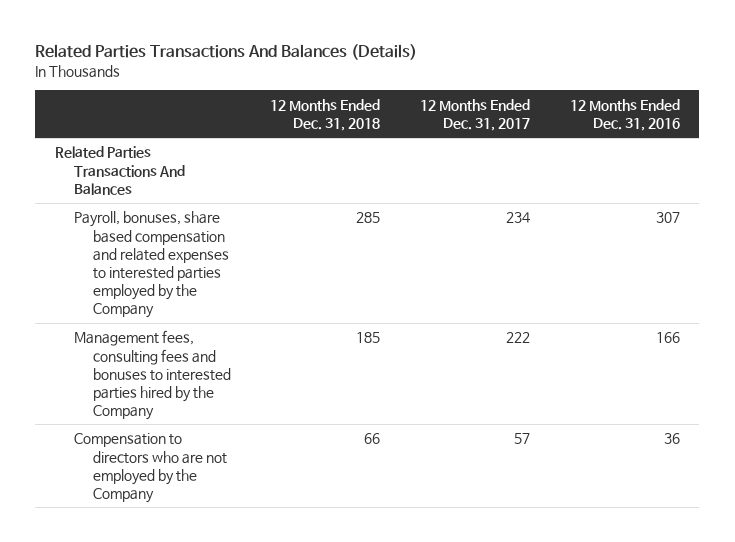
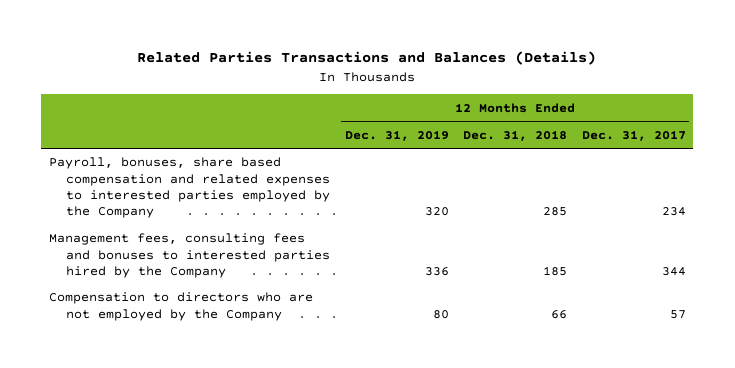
- Related Parties Transactions And Balances (Details)
+ Related Parties Transactions and Balances (Details)
- | 12 Months Ended Dec. 31, 2018 | 12 Months Ended Dec. 31, 2017 | 12 Months Ended Dec. 31, 2016
+ | 12 Months Ended Dec. 31, 2019 | 12 Months Ended Dec. 31, 2018 | 12 Months Ended Dec. 31, 2017
- Related Parties Transactions And Balances
- Management fees, consulting fees and bonuses to interested parties hired by the Company | 185 | 222 | 166
+ Management fees, consulting fees and bonuses to interested parties hired by the Company | 336 | 185 | 344

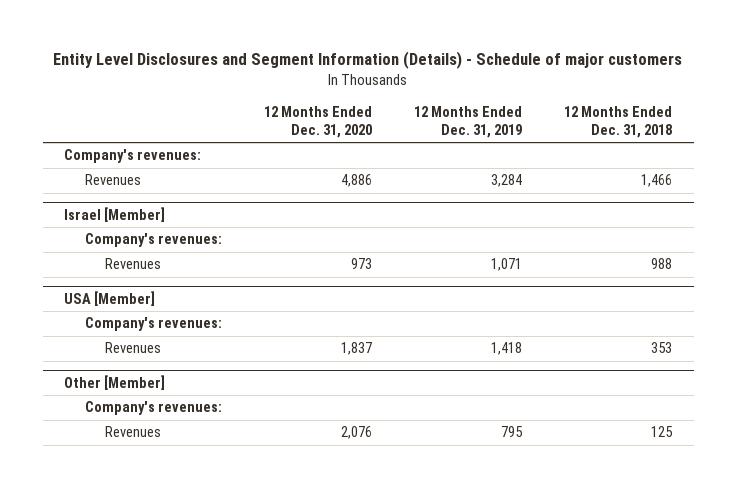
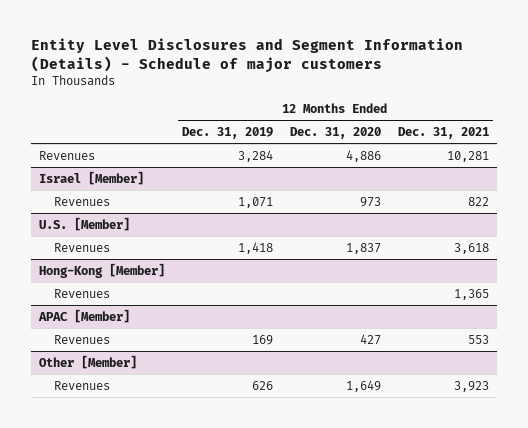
- | 12 Months Ended Dec. 31, 2020 | 12 Months Ended Dec. 31, 2019 | 12 Months Ended Dec. 31, 2018
+ | 12 Months Ended Dec. 31, 2019 | 12 Months Ended Dec. 31, 2020 | 12 Months Ended Dec. 31, 2021
- Company's revenues:
@ Israel [Member]
- Company's revenues:
- USA [Member]
- Company's revenues:
+ U.S. [Member]
+ Hong-Kong [Member]
+ Revenues | | | 1,365
+ APAC [Member]
+ Revenues | 169 | 427 | 553
@ Other [Member]
- Company's revenues:
- Revenues | 2,076 | 795 | 125
+ Revenues | 626 | 1,649 | 3,923

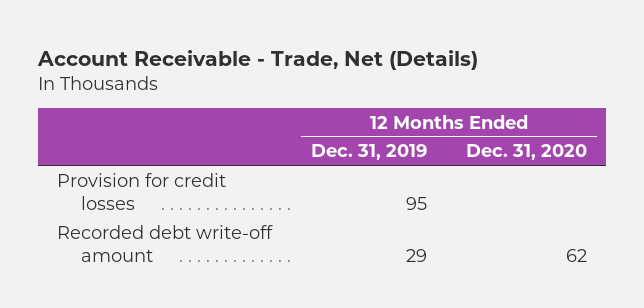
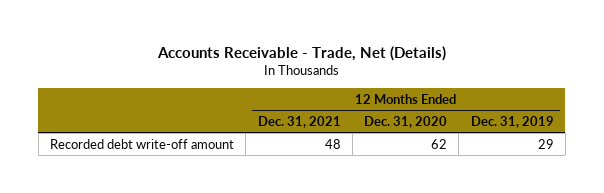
- Account Receivable - Trade, Net (Details)
+ Accounts Receivable - Trade, Net (Details)
- | 12 Months Ended Dec. 31, 2019 | 12 Months Ended Dec. 31, 2020
+ | 12 Months Ended Dec. 31, 2021 | 12 Months Ended Dec. 31, 2020 | 12 Months Ended Dec. 31, 2019
- Provision for credit losses | 95 |

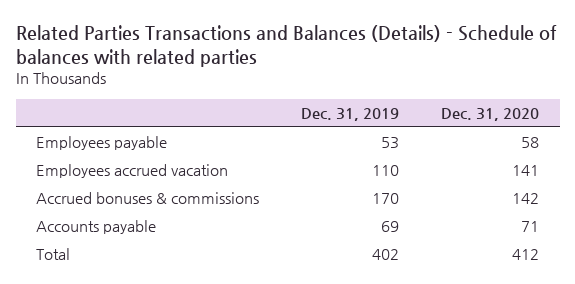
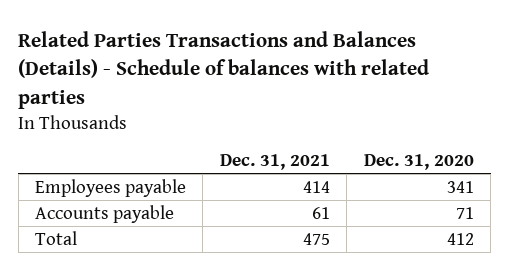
- | Dec. 31, 2019 | Dec. 31, 2020
+ | Dec. 31, 2021 | Dec. 31, 2020
- Employees payable | 53 | 58
- Employees accrued vacation | 110 | 141
- Accrued bonuses & commissions | 170 | 142
+ Employees payable | 414 | 341

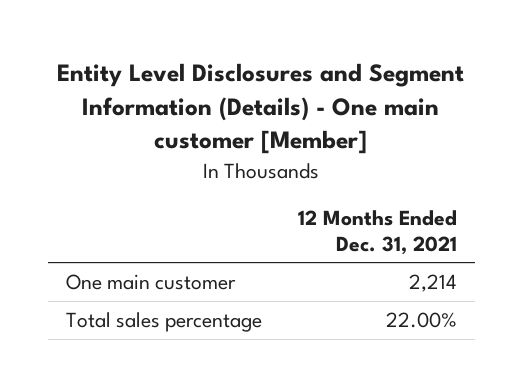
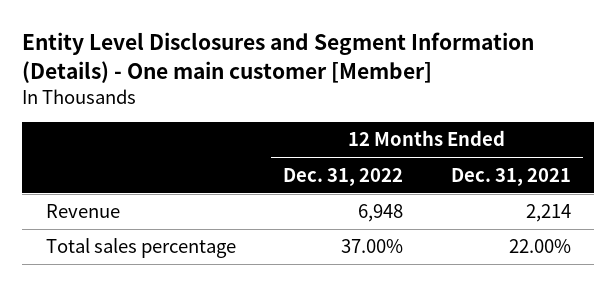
- | 12 Months Ended Dec. 31, 2021
+ | 12 Months Ended Dec. 31, 2022 | 12 Months Ended Dec. 31, 2021
- One main customer | 2,214
+ Revenue | 6,948 | 2,214

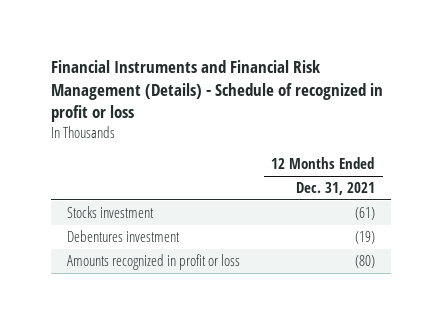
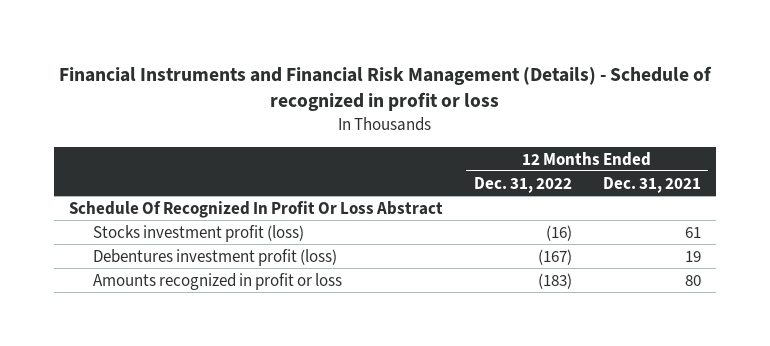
- | 12 Months Ended Dec. 31, 2021
+ | 12 Months Ended Dec. 31, 2022 | 12 Months Ended Dec. 31, 2021
- Stocks investment | (61)
- Debentures investment | (19)
- Amounts recognized in profit or loss | (80)
+ Schedule Of Recognized In Profit Or Loss Abstract
+ Stocks investment profit (loss) | (16) | 61
+ Debentures investment profit (loss) | (167) | 19
+ Amounts recognized in profit or loss | (183) | 80

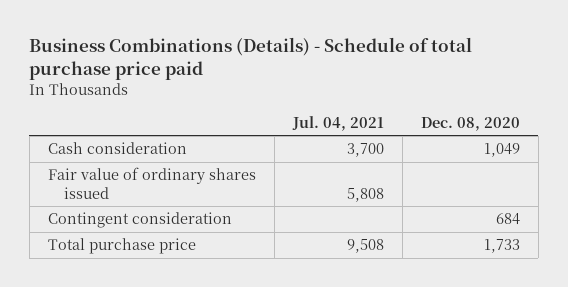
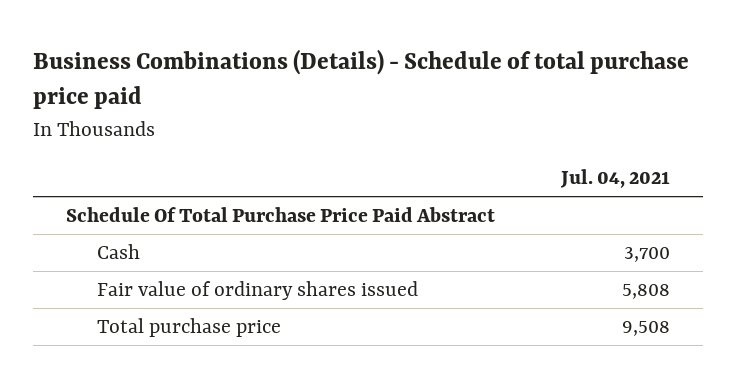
- | Jul. 04, 2021 | Dec. 08, 2020
+ | Jul. 04, 2021
- Cash consideration | 3,700 | 1,049
+ Schedule Of Total Purchase Price Paid Abstract
+ Cash | 3,700
- Contingent consideration | | 684

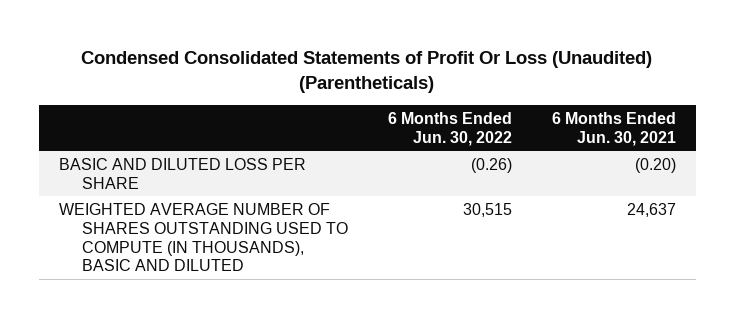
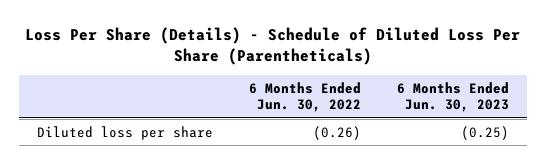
- Condensed Consolidated Statements of Profit Or Loss (Unaudited) (Parentheticals)
+ Loss Per Share (Details) - Schedule of Diluted Loss Per Share (Parentheticals)
- | 6 Months Ended Jun. 30, 2022 | 6 Months Ended Jun. 30, 2021
+ | 6 Months Ended Jun. 30, 2022 | 6 Months Ended Jun. 30, 2023
- BASIC AND DILUTED LOSS PER SHARE | (0.26) | (0.20)
- WEIGHTED AVERAGE NUMBER OF SHARES OUTSTANDING USED TO COMPUTE (IN THOUSANDS), BASIC AND DILUTED | 30,515 | 24,637
+ Diluted loss per share | (0.26) | (0.25)

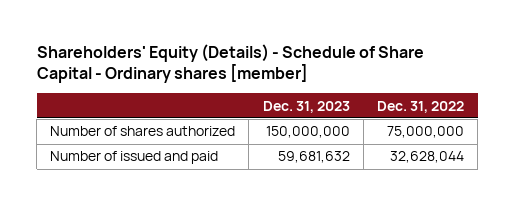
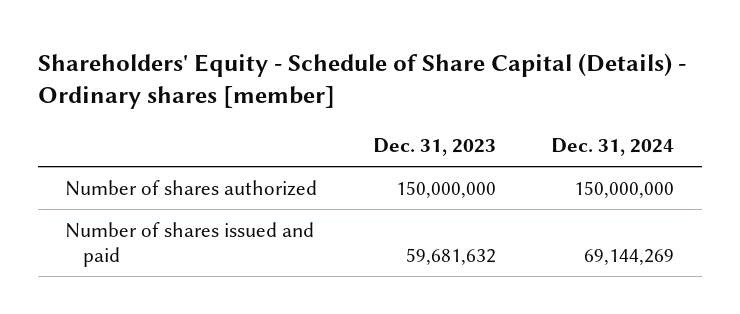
- Shareholders' Equity (Details) - Schedule of Share Capital - Ordinary shares [member]
+ Shareholders' Equity - Schedule of Share Capital (Details) - Ordinary shares [member]
- | Dec. 31, 2023 | Dec. 31, 2022
+ | Dec. 31, 2023 | Dec. 31, 2024
- Number of issued and paid | 59,681,632 | 32,628,044
+ Number of shares issued and paid | 59,681,632 | 69,144,269

